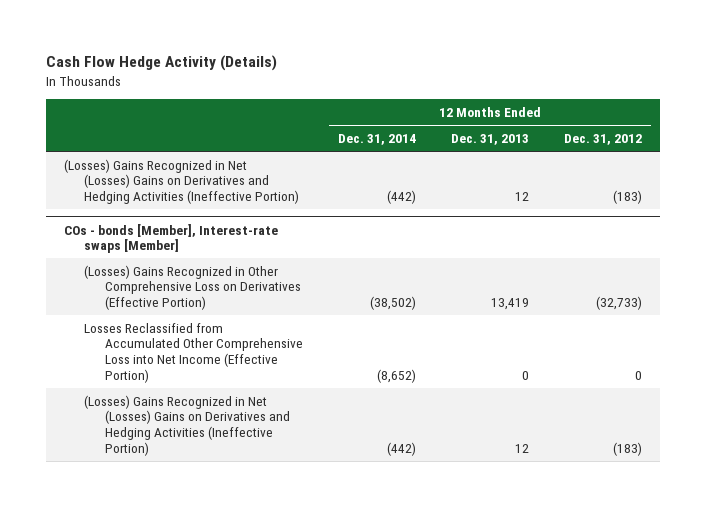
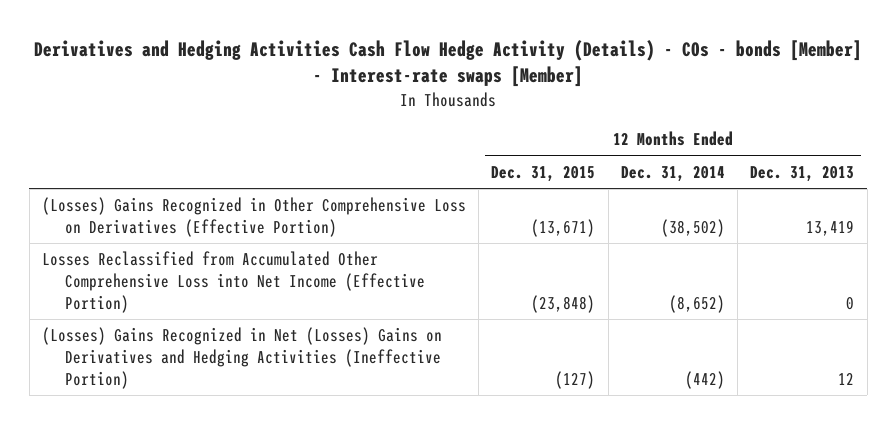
- Cash Flow Hedge Activity (Details)
+ Derivatives and Hedging Activities Cash Flow Hedge Activity (Details) - COs - bonds [Member] - Interest-rate swaps [Member]
- | 12 Months Ended Dec. 31, 2014 | 12 Months Ended Dec. 31, 2013 | 12 Months Ended Dec. 31, 2012
+ | 12 Months Ended Dec. 31, 2015 | 12 Months Ended Dec. 31, 2014 | 12 Months Ended Dec. 31, 2013
- (Losses) Gains Recognized in Net (Losses) Gains on Derivatives and Hedging Activities (Ineffective Portion) | (442) | 12 | (183)
- COs - bonds [Member], Interest-rate swaps [Member]

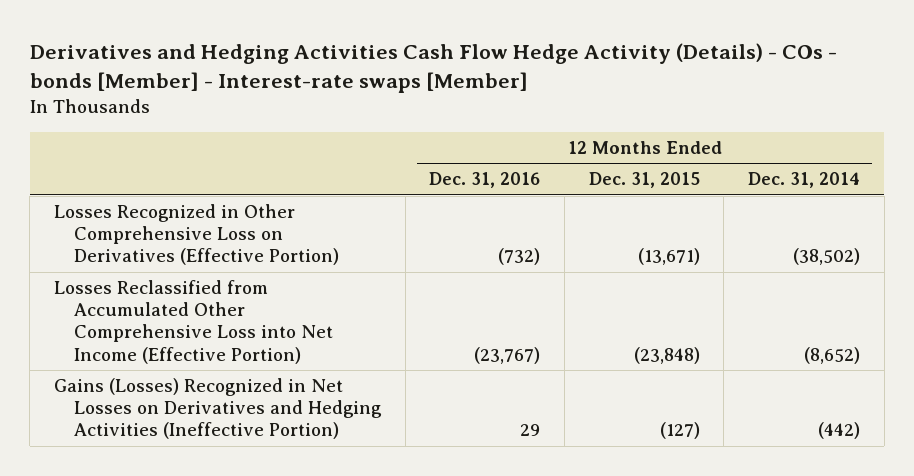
- | 12 Months Ended Dec. 31, 2015 | 12 Months Ended Dec. 31, 2014 | 12 Months Ended Dec. 31, 2013
+ | 12 Months Ended Dec. 31, 2016 | 12 Months Ended Dec. 31, 2015 | 12 Months Ended Dec. 31, 2014
- (Losses) Gains Recognized in Other Comprehensive Loss on Derivatives (Effective Portion) | (13,671) | (38,502) | 13,419
+ Losses Recognized in Other Comprehensive Loss on Derivatives (Effective Portion) | (732) | (13,671) | (38,502)
- (Losses) Gains Recognized in Net (Losses) Gains on Derivatives and Hedging Activities (Ineffective Portion) | (127) | (442) | 12
+ Gains (Losses) Recognized in Net Losses on Derivatives and Hedging Activities (Ineffective Portion) | 29 | (127) | (442)

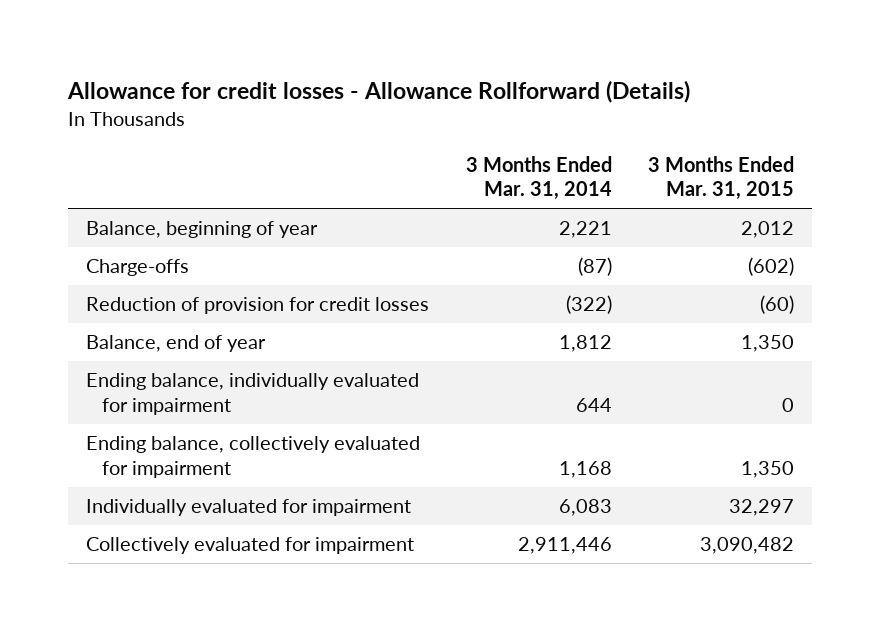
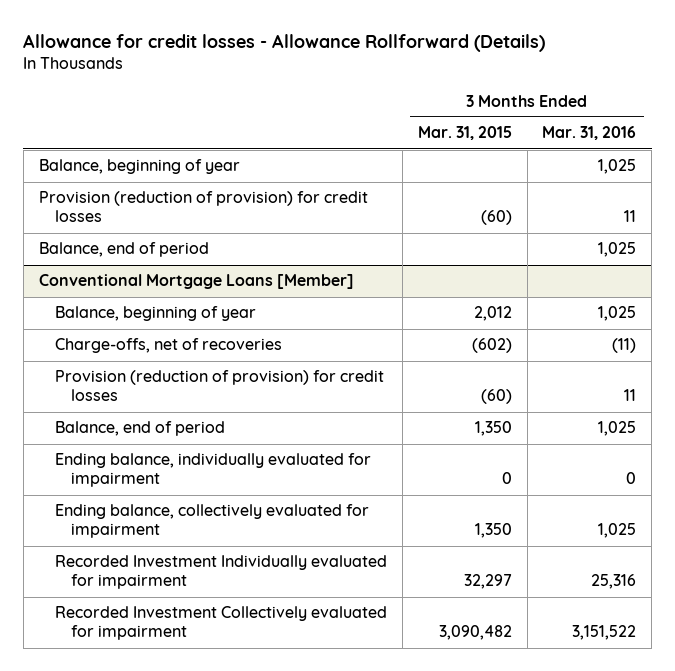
- | 3 Months Ended Mar. 31, 2014 | 3 Months Ended Mar. 31, 2015
+ | 3 Months Ended Mar. 31, 2015 | 3 Months Ended Mar. 31, 2016
+ Balance, beginning of year | | 1,025
+ Provision (reduction of provision) for credit losses | (60) | 11
+ Balance, end of period | | 1,025
+ Conventional Mortgage Loans [Member]
- Charge-offs | (87) | (602)
- Reduction of provision for credit losses | (322) | (60)
- Balance, end of year | 1,812 | 1,350
+ Charge-offs, net of recoveries | (602) | (11)
+ Provision (reduction of provision) for credit losses | (60) | 11
+ Balance, end of period | 1,350 | 1,025
- Individually evaluated for impairment | 6,083 | 32,297
- Collectively evaluated for impairment | 2,911,446 | 3,090,482
+ Recorded Investment Individually evaluated for impairment | 32,297 | 25,316
+ Recorded Investment Collectively evaluated for impairment | 3,090,482 | 3,151,522

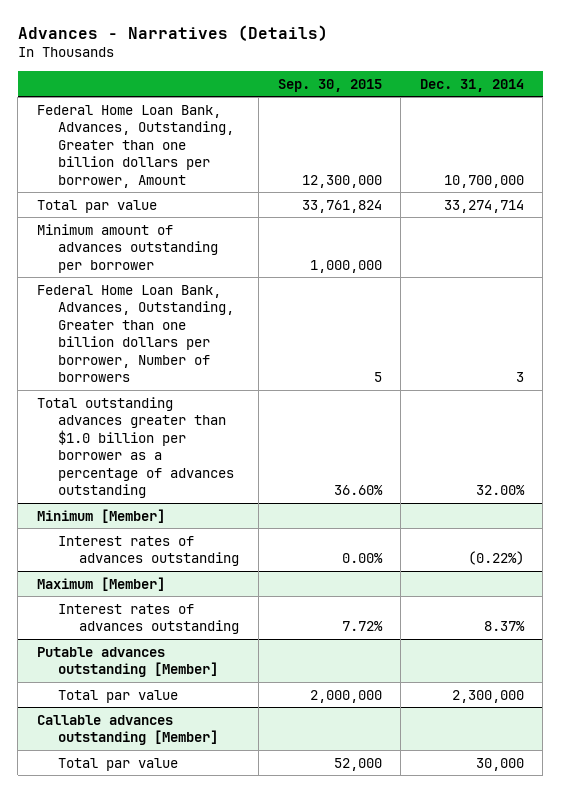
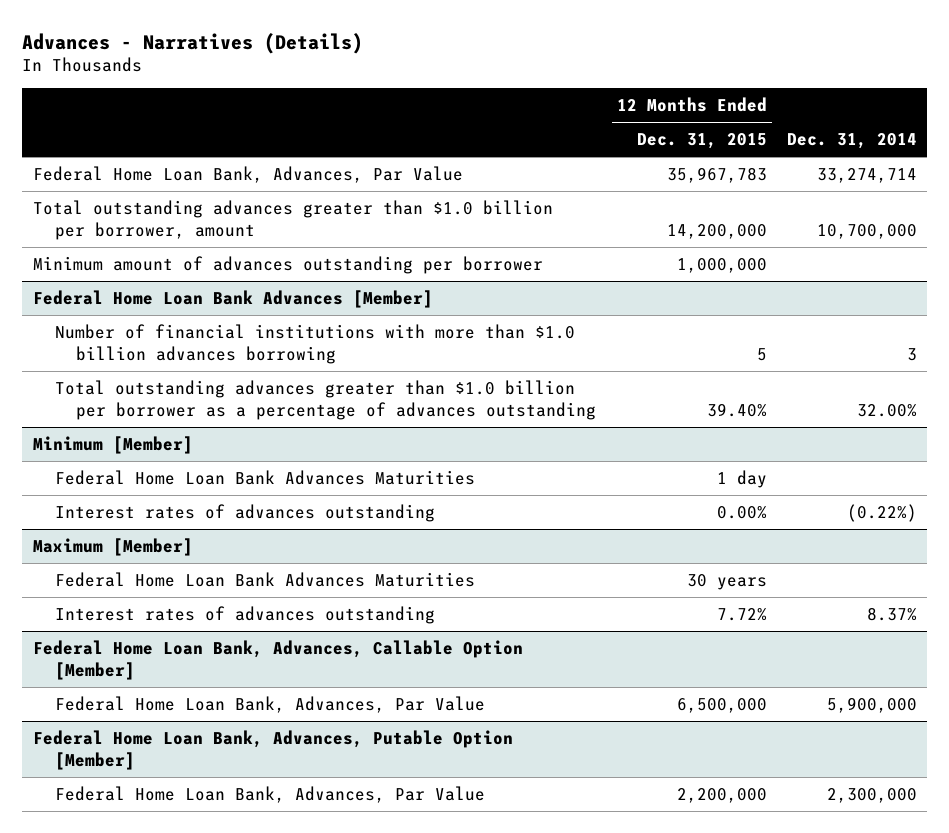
- | Sep. 30, 2015 | Dec. 31, 2014
+ | 12 Months Ended Dec. 31, 2015 | Dec. 31, 2014
- Federal Home Loan Bank, Advances, Outstanding, Greater than one billion dollars per borrower, Amount | 12,300,000 | 10,700,000
- Total par value | 33,761,824 | 33,274,714
+ Federal Home Loan Bank, Advances, Par Value | 35,967,783 | 33,274,714
+ Total outstanding advances greater than $1.0 billion per borrower, amount | 14,200,000 | 10,700,000
- Federal Home Loan Bank, Advances, Outstanding, Greater than one billion dollars per borrower, Number of borrowers | 5 | 3
+ Federal Home Loan Bank Advances [Member]
+ Number of financial institutions with more than $1.0 billion advances borrowing | 5 | 3
@ Minimum [Member]
+ Federal Home Loan Bank Advances Maturities | 1 day |
@ Maximum [Member]
+ Federal Home Loan Bank Advances Maturities | 30 years |
- Putable advances outstanding [Member]
- Total par value | 2,000,000 | 2,300,000
- Callable advances outstanding [Member]
- Total par value | 52,000 | 30,000
+ Federal Home Loan Bank, Advances, Callable Option [Member]
+ Federal Home Loan Bank, Advances, Par Value | 6,500,000 | 5,900,000
+ Federal Home Loan Bank, Advances, Putable Option [Member]
+ Federal Home Loan Bank, Advances, Par Value | 2,200,000 | 2,300,000

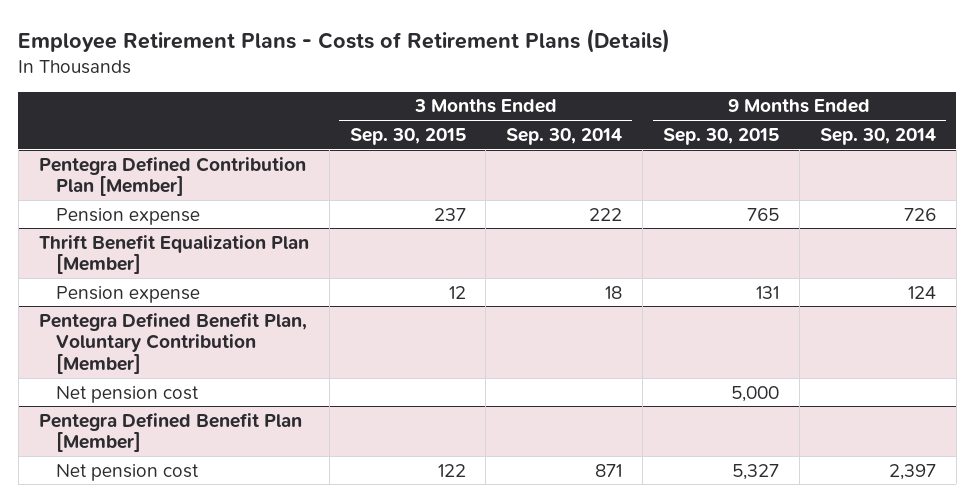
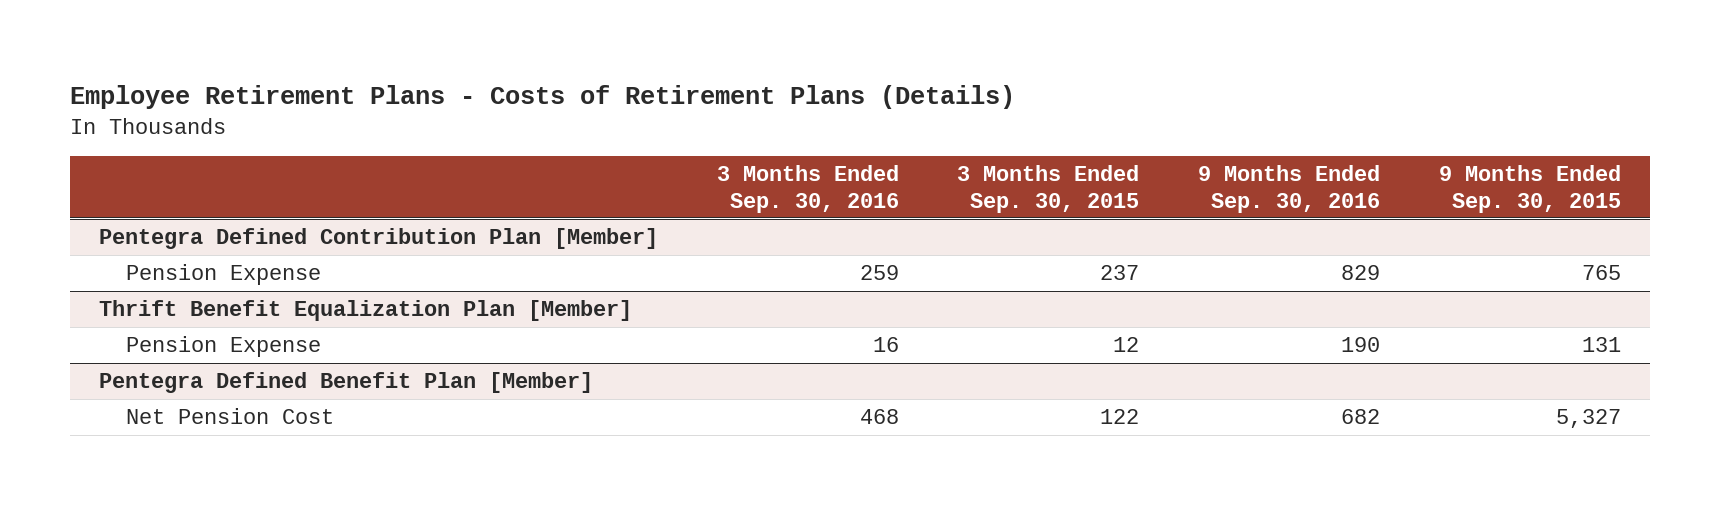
- | 3 Months Ended Sep. 30, 2015 | 3 Months Ended Sep. 30, 2014 | 9 Months Ended Sep. 30, 2015 | 9 Months Ended Sep. 30, 2014
+ | 3 Months Ended Sep. 30, 2016 | 3 Months Ended Sep. 30, 2015 | 9 Months Ended Sep. 30, 2016 | 9 Months Ended Sep. 30, 2015
@ Pentegra Defined Contribution Plan [Member]
- Pension expense | 237 | 222 | 765 | 726
+ Pension Expense | 259 | 237 | 829 | 765
@ Thrift Benefit Equalization Plan [Member]
- Pension expense | 12 | 18 | 131 | 124
- Pentegra Defined Benefit Plan, Voluntary Contribution [Member]
- Net pension cost | | | 5,000 |
@ Thrift Benefit Equalization Plan [Member]
+ Pension Expense | 16 | 12 | 190 | 131
@ Pentegra Defined Benefit Plan [Member]
- Net pension cost | 122 | 871 | 5,327 | 2,397
+ Net Pension Cost | 468 | 122 | 682 | 5,327

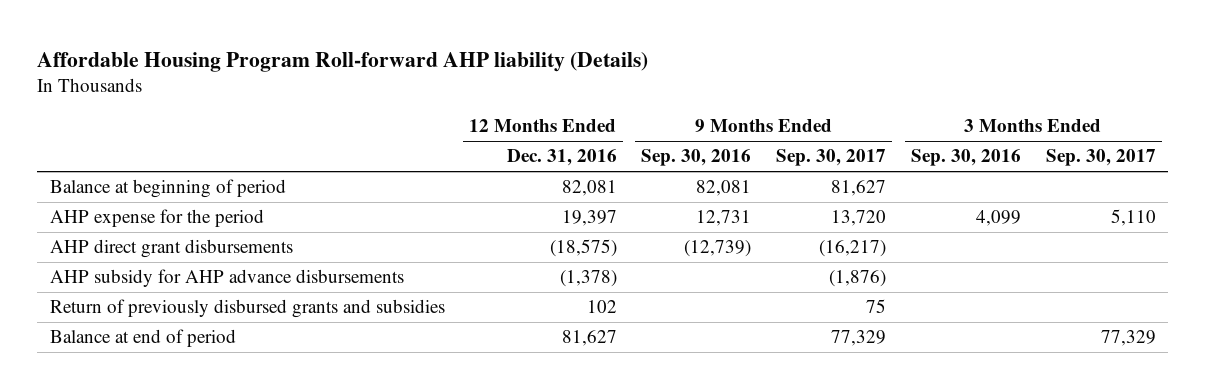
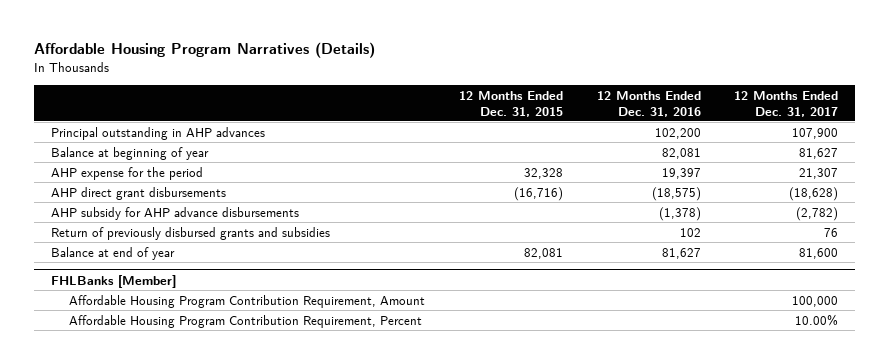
- Affordable Housing Program Roll-forward AHP liability (Details)
+ Affordable Housing Program Narratives (Details)
- | 12 Months Ended Dec. 31, 2016 | 9 Months Ended Sep. 30, 2016 | 9 Months Ended Sep. 30, 2017 | 3 Months Ended Sep. 30, 2016 | 3 Months Ended Sep. 30, 2017
+ | 12 Months Ended Dec. 31, 2015 | 12 Months Ended Dec. 31, 2016 | 12 Months Ended Dec. 31, 2017
- Balance at beginning of period | 82,081 | 82,081 | 81,627 | |
+ Principal outstanding in AHP advances | | 102,200 | 107,900
+ Balance at beginning of year | | 82,081 | 81,627
- Balance at end of period | 81,627 | | 77,329 | | 77,329
+ Balance at end of year | 82,081 | 81,627 | 81,600
+ FHLBanks [Member]
+ Affordable Housing Program Contribution Requirement, Amount | | | 100,000
+ Affordable Housing Program Contribution Requirement, Percent | | | 10.00%

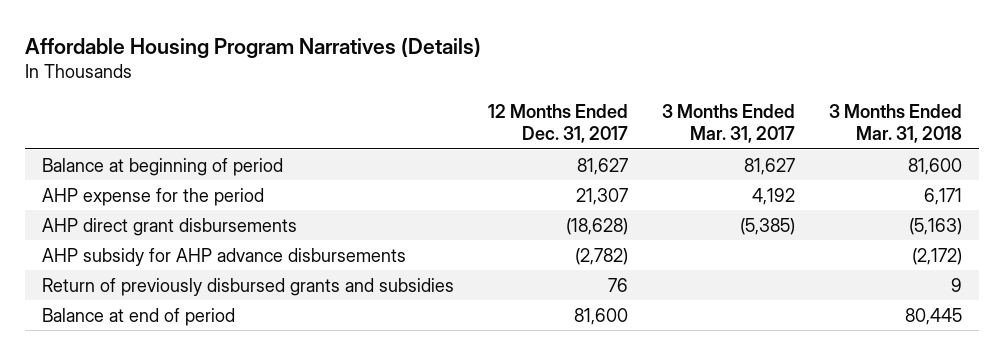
- | 12 Months Ended Dec. 31, 2015 | 12 Months Ended Dec. 31, 2016 | 12 Months Ended Dec. 31, 2017
+ | 12 Months Ended Dec. 31, 2017 | 3 Months Ended Mar. 31, 2017 | 3 Months Ended Mar. 31, 2018
- Principal outstanding in AHP advances | | 102,200 | 107,900
- Balance at beginning of year | | 82,081 | 81,627
+ Balance at beginning of period | 81,627 | 81,627 | 81,600
- Balance at end of year | 82,081 | 81,627 | 81,600
- FHLBanks [Member]
- Affordable Housing Program Contribution Requirement, Amount | | | 100,000
- Affordable Housing Program Contribution Requirement, Percent | | | 10.00%
+ Balance at end of period | 81,600 | | 80,445

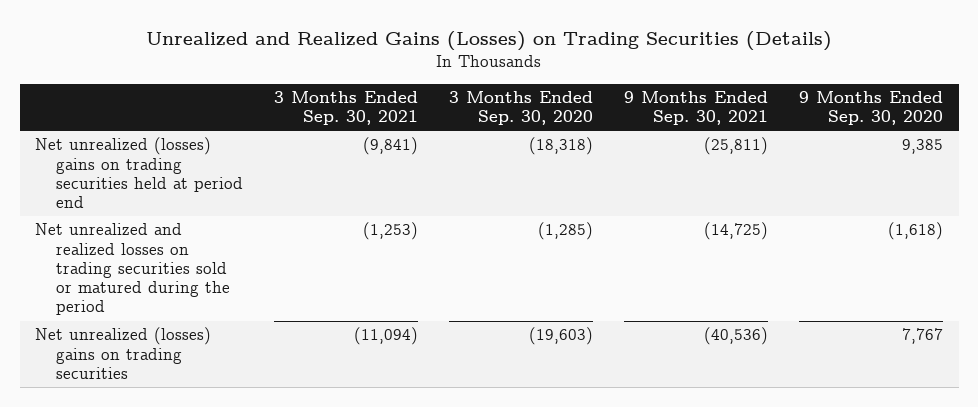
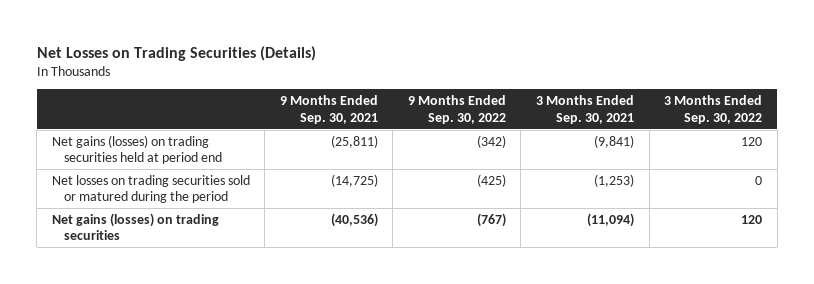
- Unrealized and Realized Gains (Losses) on Trading Securities (Details)
+ Net Losses on Trading Securities (Details)
- | 3 Months Ended Sep. 30, 2021 | 3 Months Ended Sep. 30, 2020 | 9 Months Ended Sep. 30, 2021 | 9 Months Ended Sep. 30, 2020
+ | 9 Months Ended Sep. 30, 2021 | 9 Months Ended Sep. 30, 2022 | 3 Months Ended Sep. 30, 2021 | 3 Months Ended Sep. 30, 2022
- Net unrealized (losses) gains on trading securities held at period end | (9,841) | (18,318) | (25,811) | 9,385
- Net unrealized and realized losses on trading securities sold or matured during the period | (1,253) | (1,285) | (14,725) | (1,618)
- Net unrealized (losses) gains on trading securities | (11,094) | (19,603) | (40,536) | 7,767
+ Net gains (losses) on trading securities held at period end | (25,811) | (342) | (9,841) | 120
+ Net losses on trading securities sold or matured during the period | (14,725) | (425) | (1,253) | 0
+ Net gains (losses) on trading securities | (40,536) | (767) | (11,094) | 120

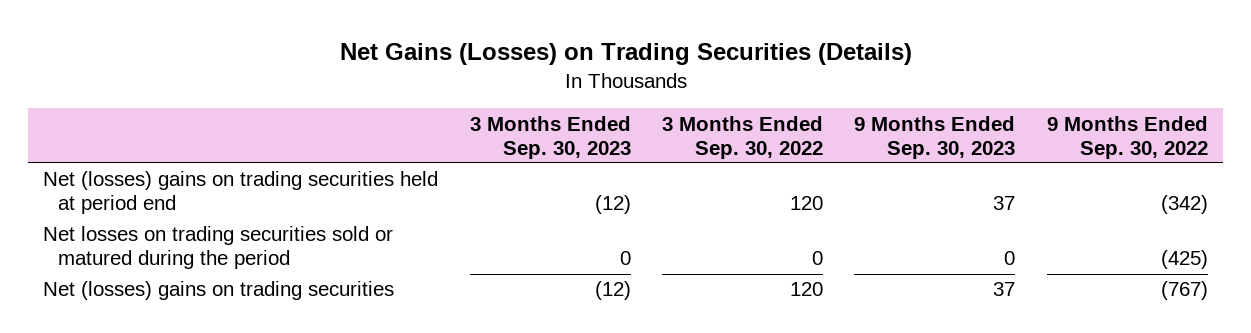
- Net Losses on Trading Securities (Details)
+ Net Gains (Losses) on Trading Securities (Details)
- | 9 Months Ended Sep. 30, 2021 | 9 Months Ended Sep. 30, 2022 | 3 Months Ended Sep. 30, 2021 | 3 Months Ended Sep. 30, 2022
+ | 3 Months Ended Sep. 30, 2023 | 3 Months Ended Sep. 30, 2022 | 9 Months Ended Sep. 30, 2023 | 9 Months Ended Sep. 30, 2022
- Net gains (losses) on trading securities held at period end | (25,811) | (342) | (9,841) | 120
+ Net (losses) gains on trading securities held at period end | (12) | 120 | 37 | (342)
- Net gains (losses) on trading securities | (40,536) | (767) | (11,094) | 120
+ Net (losses) gains on trading securities | (12) | 120 | 37 | (767)

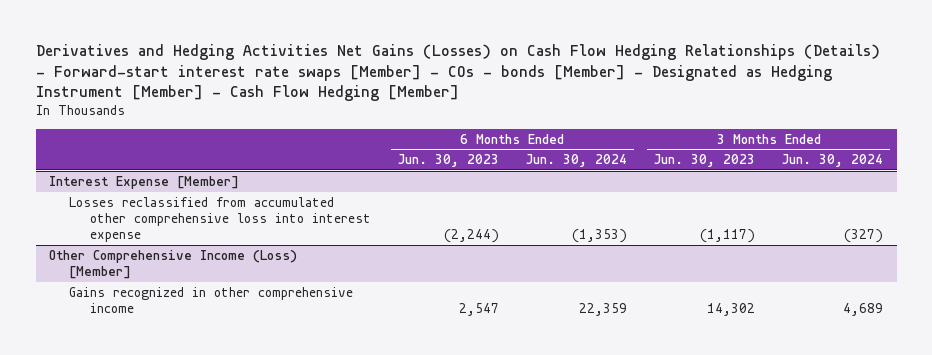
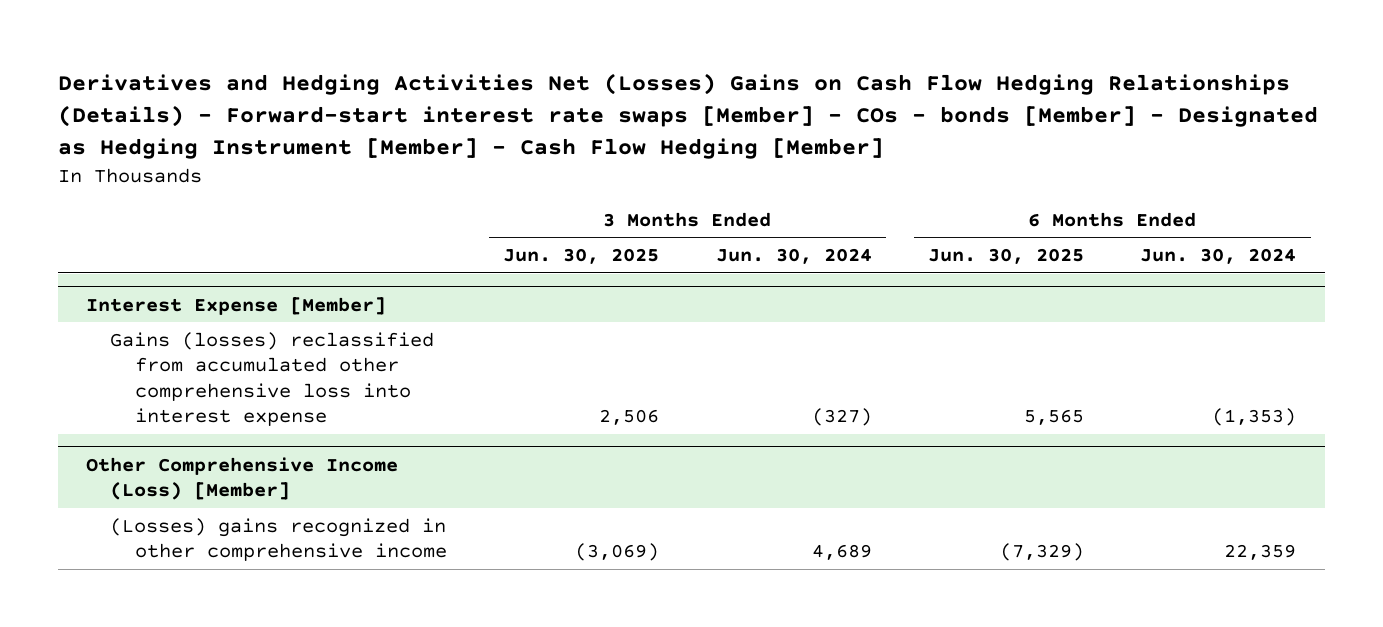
- Derivatives and Hedging Activities Net Gains (Losses) on Cash Flow Hedging Relationships (Details) - Forward-start interest rate swaps [Member] - COs - bonds [Member] - Designated as Hedging Instrument [Member] - Cash Flow Hedging [Member]
+ Derivatives and Hedging Activities Net (Losses) Gains on Cash Flow Hedging Relationships (Details) - Forward-start interest rate swaps [Member] - COs - bonds [Member] - Designated as Hedging Instrument [Member] - Cash Flow Hedging [Member]
- | 6 Months Ended Jun. 30, 2023 | 6 Months Ended Jun. 30, 2024 | 3 Months Ended Jun. 30, 2023 | 3 Months Ended Jun. 30, 2024
+ | 3 Months Ended Jun. 30, 2025 | 3 Months Ended Jun. 30, 2024 | 6 Months Ended Jun. 30, 2025 | 6 Months Ended Jun. 30, 2024
@ Interest Expense [Member]
- Losses reclassified from accumulated other comprehensive loss into interest expense | (2,244) | (1,353) | (1,117) | (327)
+ Gains (losses) reclassified from accumulated other comprehensive loss into interest expense | 2,506 | (327) | 5,565 | (1,353)
@ Other Comprehensive Income (Loss) [Member]
- Gains recognized in other comprehensive income | 2,547 | 22,359 | 14,302 | 4,689
+ (Losses) gains recognized in other comprehensive income | (3,069) | 4,689 | (7,329) | 22,359

